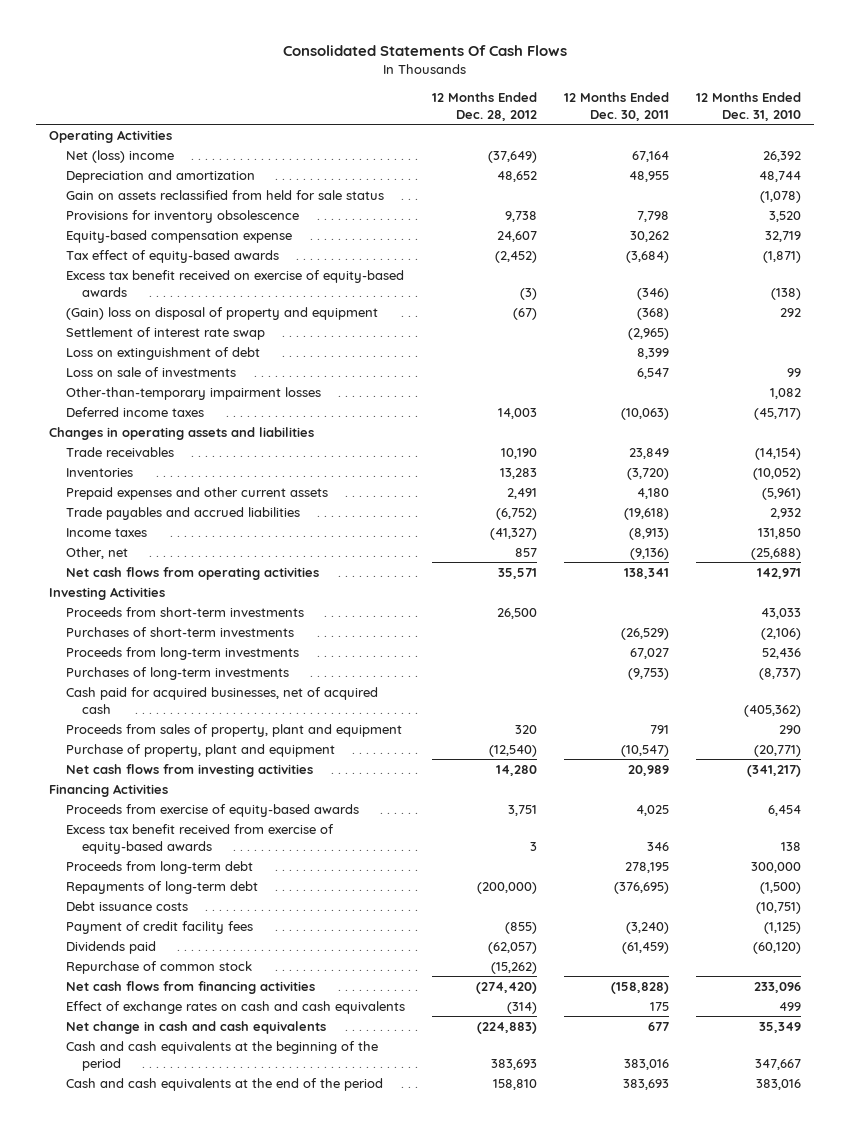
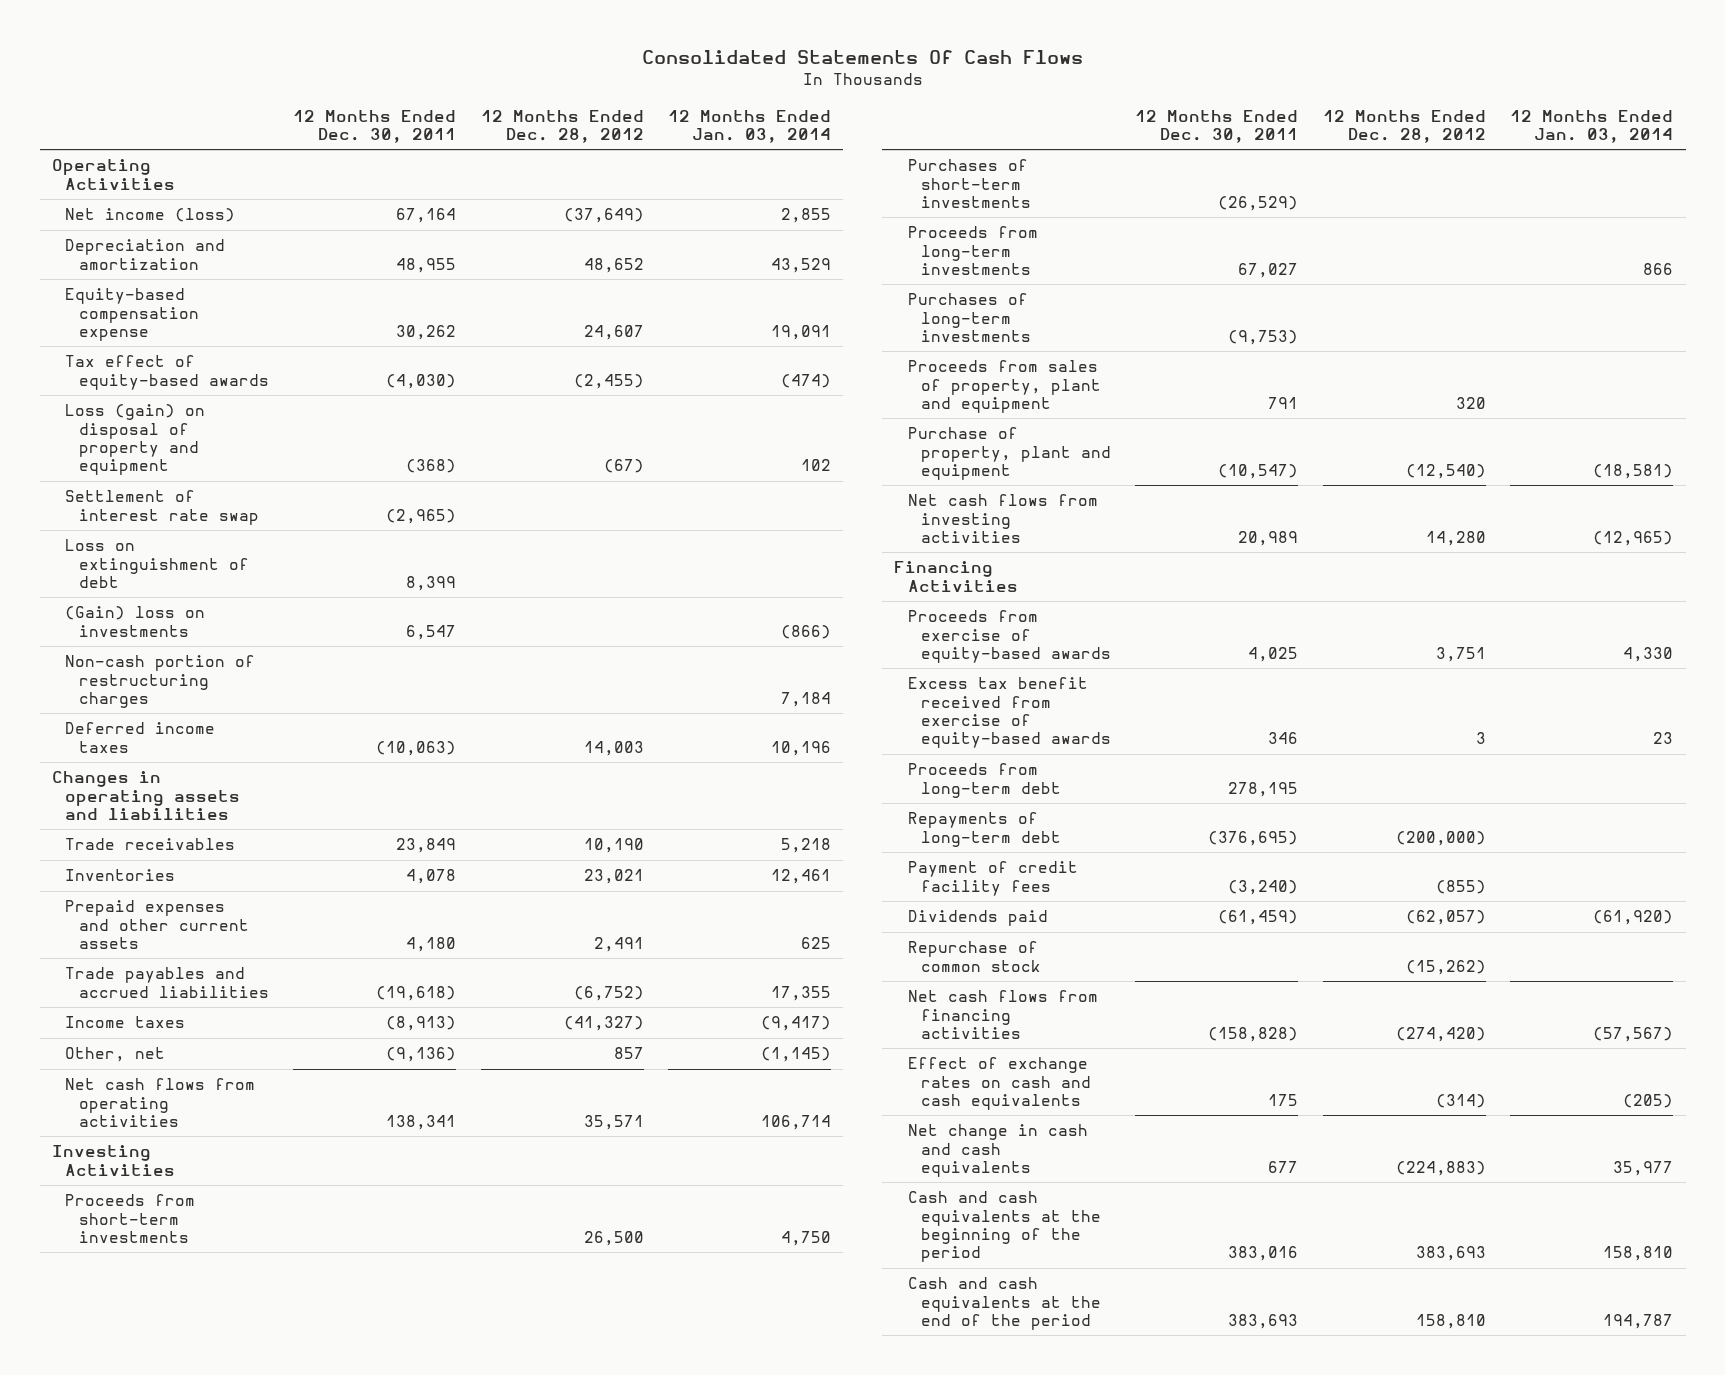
- | 12 Months Ended Dec. 28, 2012 | 12 Months Ended Dec. 30, 2011 | 12 Months Ended Dec. 31, 2010
+ | 12 Months Ended Dec. 30, 2011 | 12 Months Ended Dec. 28, 2012 | 12 Months Ended Jan. 03, 2014
- Net (loss) income | (37,649) | 67,164 | 26,392
+ Net income (loss) | 67,164 | (37,649) | 2,855
- Gain on assets reclassified from held for sale status | | | (1,078)
- Provisions for inventory obsolescence | 9,738 | 7,798 | 3,520
- Tax effect of equity-based awards | (2,452) | (3,684) | (1,871)
- Excess tax benefit received on exercise of equity-based awards | (3) | (346) | (138)
- (Gain) loss on disposal of property and equipment | (67) | (368) | 292
+ Tax effect of equity-based awards | (4,030) | (2,455) | (474)
+ Loss (gain) on disposal of property and equipment | (368) | (67) | 102
- Loss on sale of investments | | 6,547 | 99
- Other-than-temporary impairment losses | | | 1,082
+ (Gain) loss on investments | 6,547 | | (866)
+ Non-cash portion of restructuring charges | | | 7,184
- Inventories | 13,283 | (3,720) | (10,052)
+ Inventories | 4,078 | 23,021 | 12,461
- Cash paid for acquired businesses, net of acquired cash | | | (405,362)
- Debt issuance costs | | | (10,751)

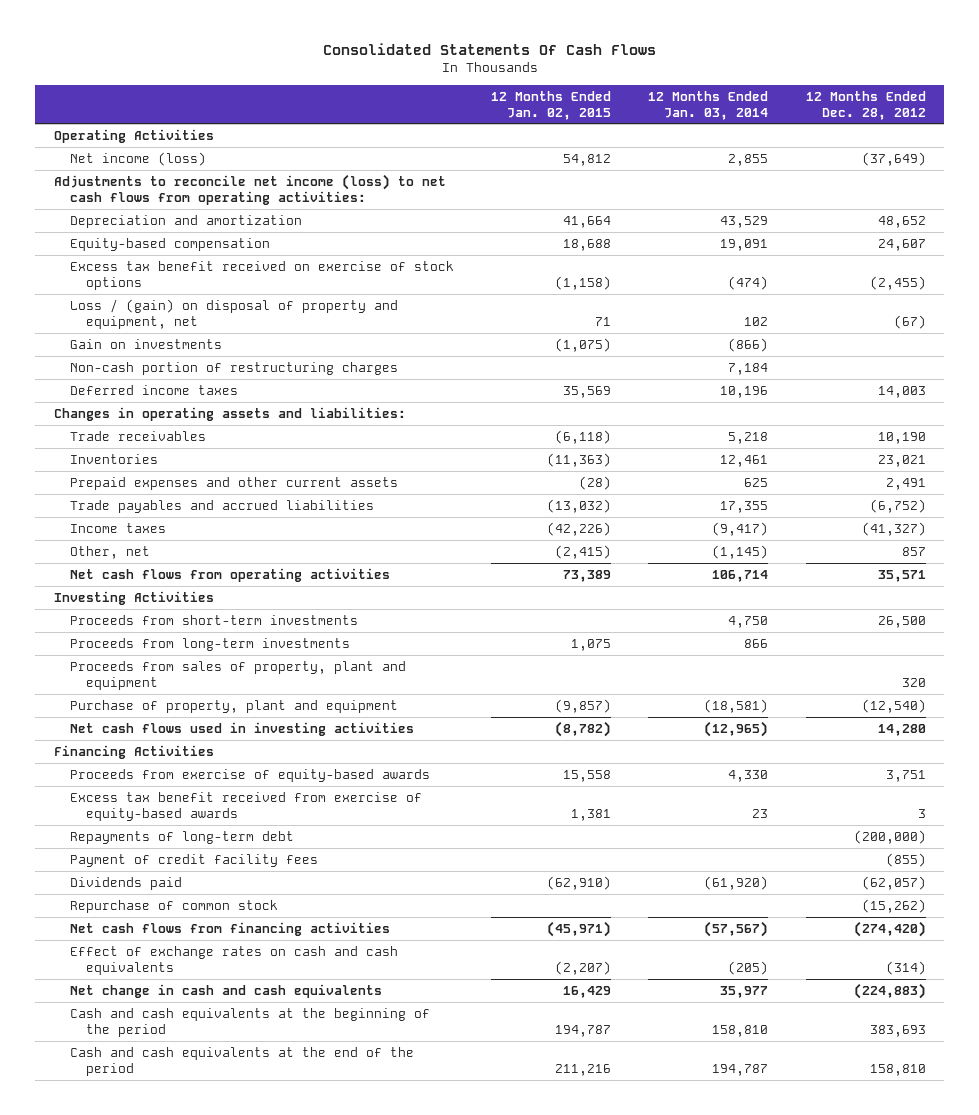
- | 12 Months Ended Dec. 30, 2011 | 12 Months Ended Dec. 28, 2012 | 12 Months Ended Jan. 03, 2014
+ | 12 Months Ended Jan. 02, 2015 | 12 Months Ended Jan. 03, 2014 | 12 Months Ended Dec. 28, 2012
+ Adjustments to reconcile net income (loss) to net cash flows from operating activities:
- Equity-based compensation expense | 30,262 | 24,607 | 19,091
- Tax effect of equity-based awards | (4,030) | (2,455) | (474)
- Loss (gain) on disposal of property and equipment | (368) | (67) | 102
- Settlement of interest rate swap | (2,965) | |
- Loss on extinguishment of debt | 8,399 | |
- (Gain) loss on investments | 6,547 | | (866)
+ Equity-based compensation | 18,688 | 19,091 | 24,607
+ Excess tax benefit received on exercise of stock options | (1,158) | (474) | (2,455)
+ Loss / (gain) on disposal of property and equipment, net | 71 | 102 | (67)
+ Gain on investments | (1,075) | (866) |
- Changes in operating assets and liabilities
+ Changes in operating assets and liabilities:
- Purchases of short-term investments | (26,529) | |
- Purchases of long-term investments | (9,753) | |
- Net cash flows from investing activities | 20,989 | 14,280 | (12,965)
+ Net cash flows used in investing activities | (8,782) | (12,965) | 14,280
- Proceeds from long-term debt | 278,195 | |

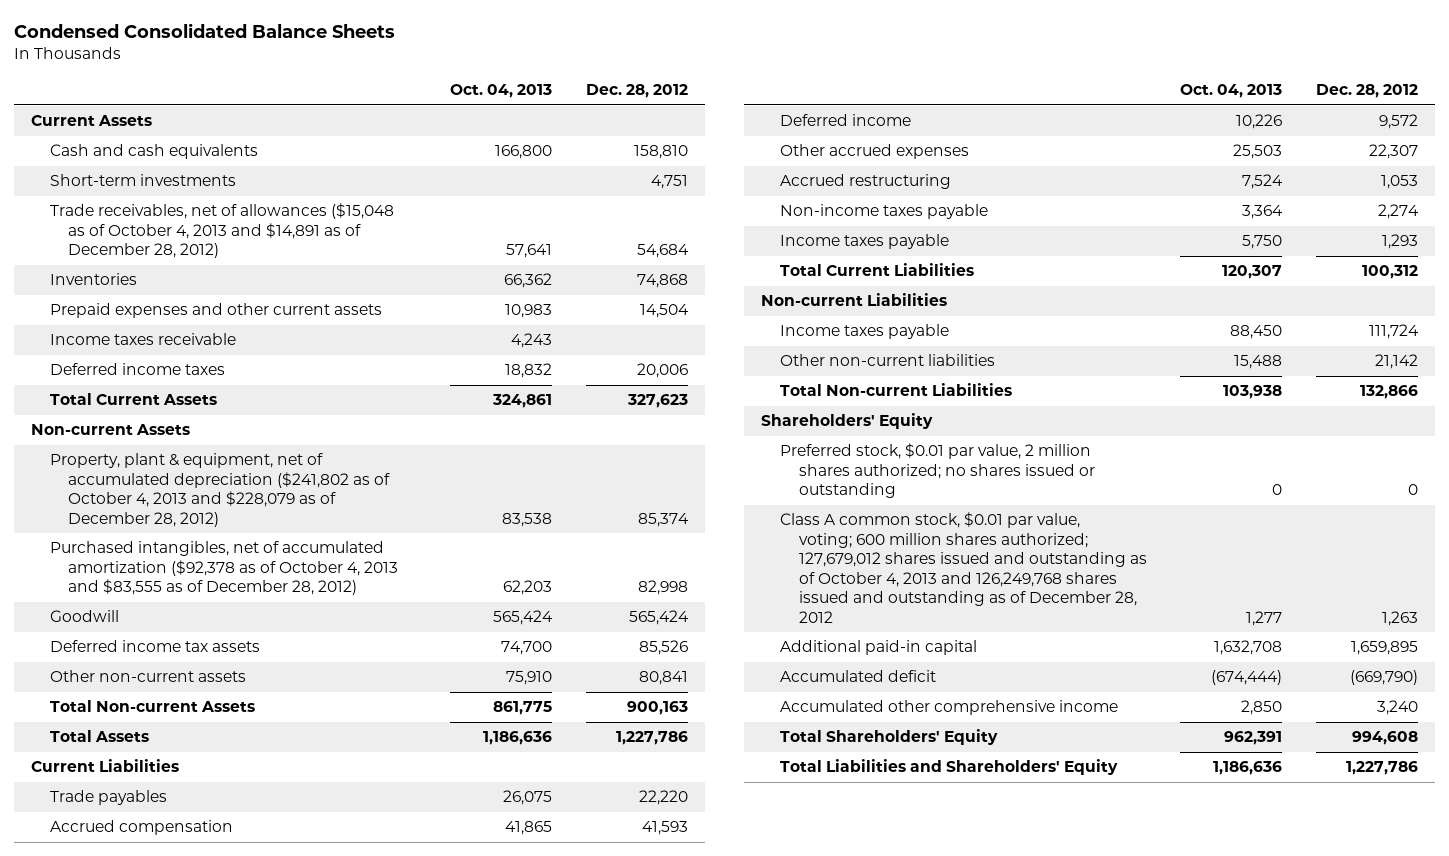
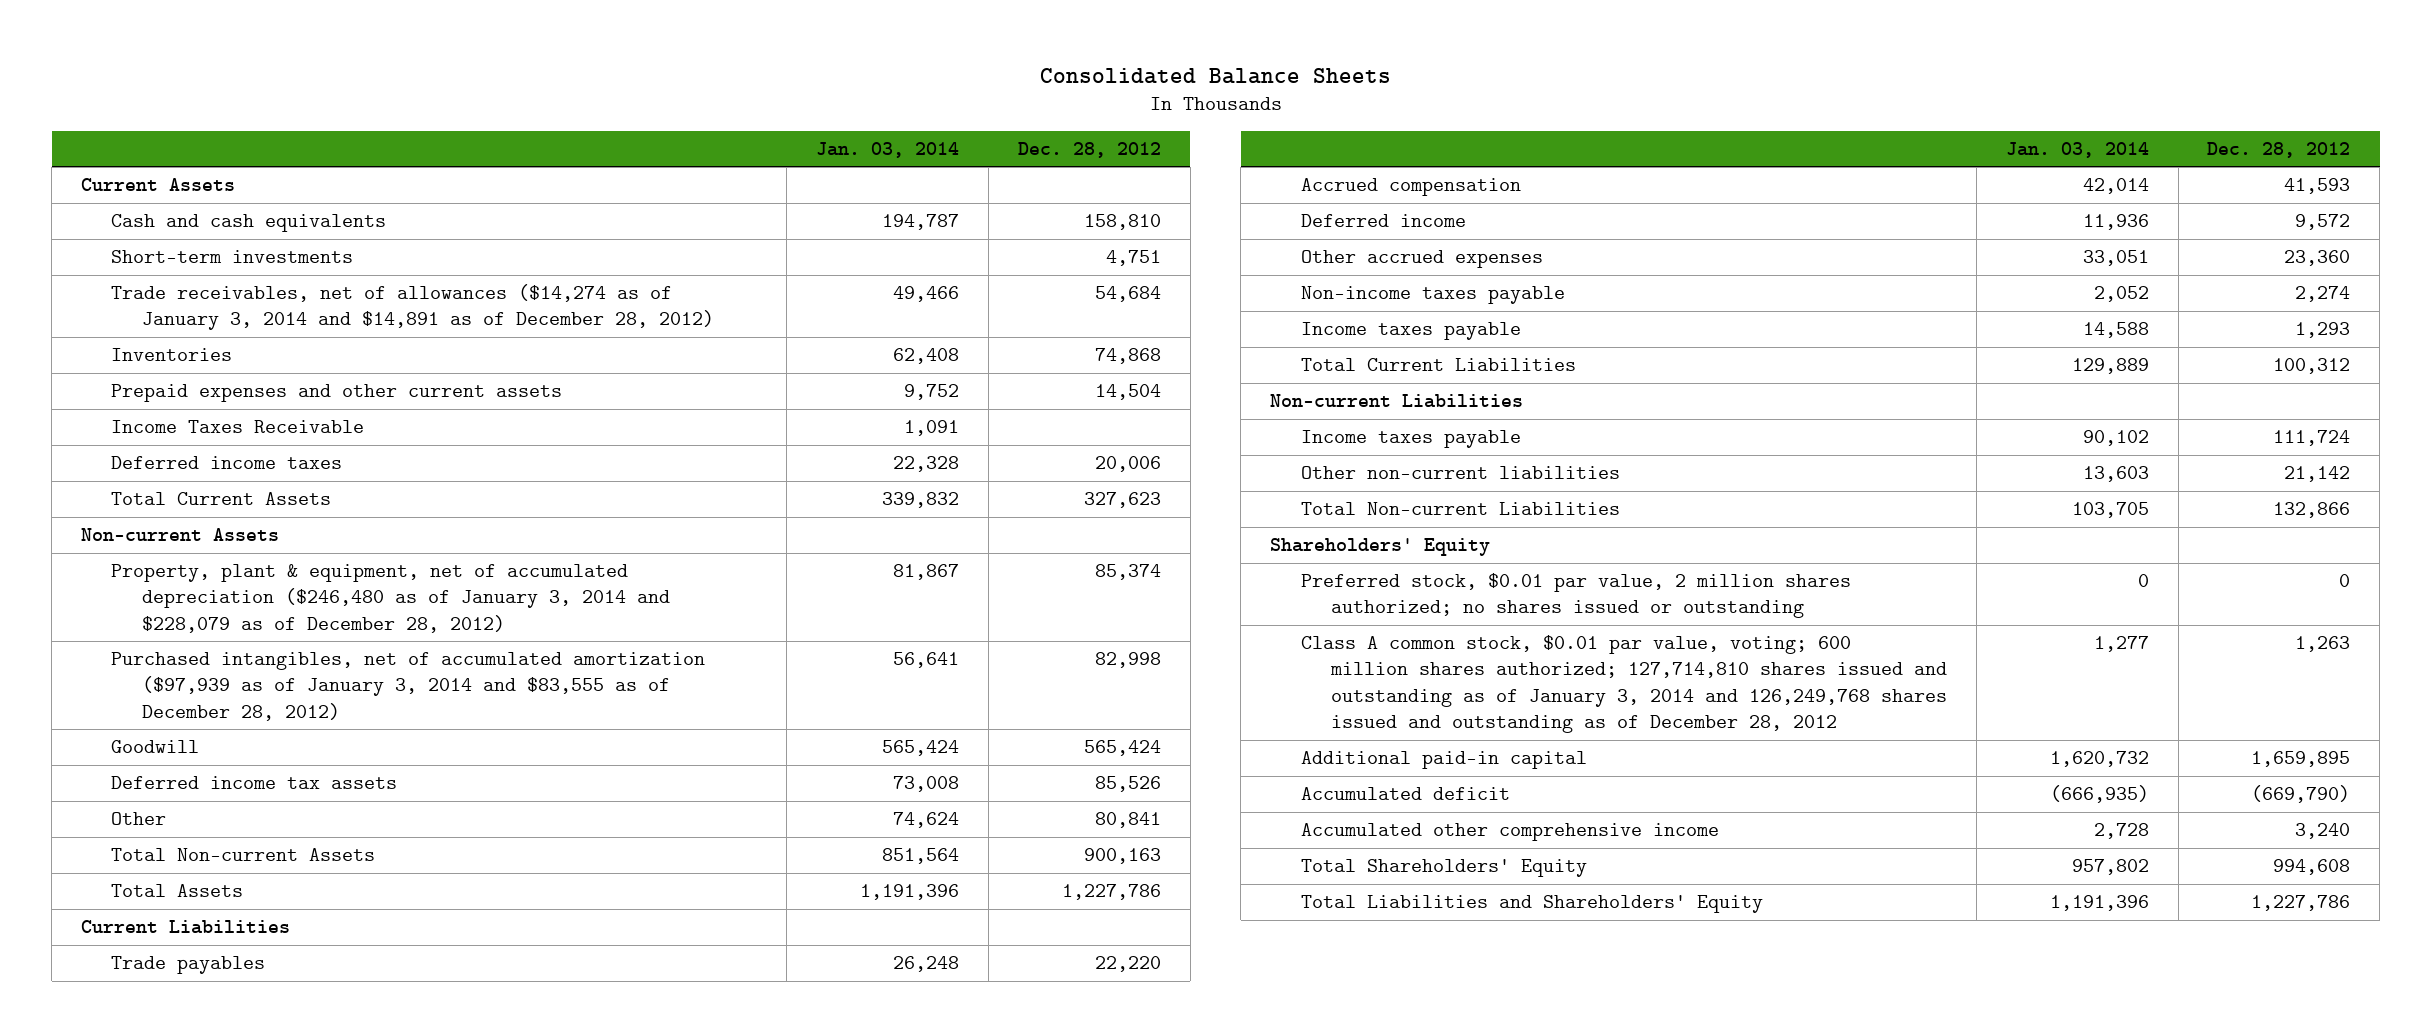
- Condensed Consolidated Balance Sheets
+ Consolidated Balance Sheets
- | Oct. 04, 2013 | Dec. 28, 2012
+ | Jan. 03, 2014 | Dec. 28, 2012
- Trade receivables, net of allowances ($15,048 as of October 4, 2013 and $14,891 as of December 28, 2012) | 57,641 | 54,684
+ Trade receivables, net of allowances ($14,274 as of January 3, 2014 and $14,891 as of December 28, 2012) | 49,466 | 54,684
- Income taxes receivable | 4,243 |
+ Income Taxes Receivable | 1,091 |
- Property, plant & equipment, net of accumulated depreciation ($241,802 as of October 4, 2013 and $228,079 as of December 28, 2012) | 83,538 | 85,374
- Purchased intangibles, net of accumulated amortization ($92,378 as of October 4, 2013 and $83,555 as of December 28, 2012) | 62,203 | 82,998
+ Property, plant & equipment, net of accumulated depreciation ($246,480 as of January 3, 2014 and $228,079 as of December 28, 2012) | 81,867 | 85,374
+ Purchased intangibles, net of accumulated amortization ($97,939 as of January 3, 2014 and $83,555 as of December 28, 2012) | 56,641 | 82,998
- Other non-current assets | 75,910 | 80,841
+ Other | 74,624 | 80,841
- Other accrued expenses | 25,503 | 22,307
- Accrued restructuring | 7,524 | 1,053
+ Other accrued expenses | 33,051 | 23,360
- Class A common stock, $0.01 par value, voting; 600 million shares authorized; 127,679,012 shares issued and outstanding as of October 4, 2013 and 126,249,768 shares issued and outstanding as of December 28, 2012 | 1,277 | 1,263
+ Class A common stock, $0.01 par value, voting; 600 million shares authorized; 127,714,810 shares issued and outstanding as of January 3, 2014 and 126,249,768 shares issued and outstanding as of December 28, 2012 | 1,277 | 1,263

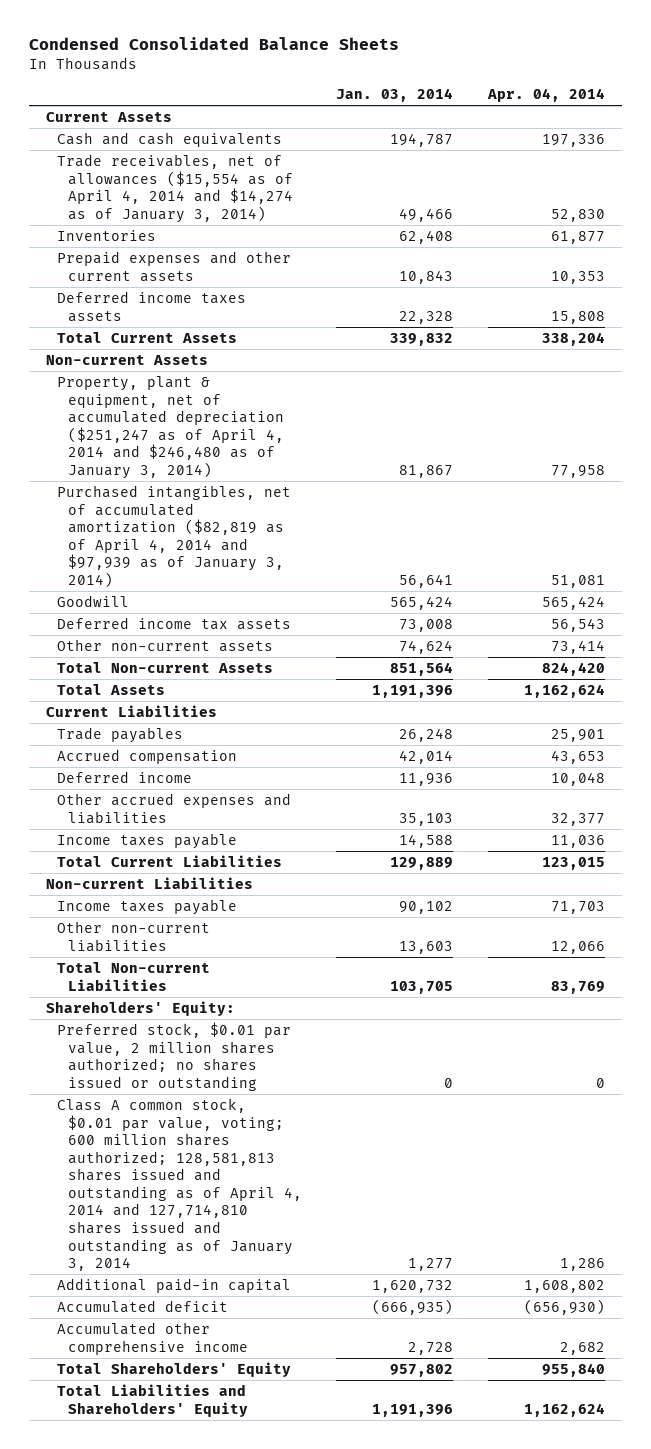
- Consolidated Balance Sheets
+ Condensed Consolidated Balance Sheets
- | Jan. 03, 2014 | Dec. 28, 2012
+ | Jan. 03, 2014 | Apr. 04, 2014
- Short-term investments | | 4,751
- Trade receivables, net of allowances ($14,274 as of January 3, 2014 and $14,891 as of December 28, 2012) | 49,466 | 54,684
+ Trade receivables, net of allowances ($15,554 as of April 4, 2014 and $14,274 as of January 3, 2014) | 49,466 | 52,830
- Prepaid expenses and other current assets | 9,752 | 14,504
- Income Taxes Receivable | 1,091 |
- Deferred income taxes | 22,328 | 20,006
+ Prepaid expenses and other current assets | 10,843 | 10,353
+ Deferred income taxes assets | 22,328 | 15,808
- Property, plant & equipment, net of accumulated depreciation ($246,480 as of January 3, 2014 and $228,079 as of December 28, 2012) | 81,867 | 85,374
- Purchased intangibles, net of accumulated amortization ($97,939 as of January 3, 2014 and $83,555 as of December 28, 2012) | 56,641 | 82,998
+ Property, plant & equipment, net of accumulated depreciation ($251,247 as of April 4, 2014 and $246,480 as of January 3, 2014) | 81,867 | 77,958
+ Purchased intangibles, net of accumulated amortization ($82,819 as of April 4, 2014 and $97,939 as of January 3, 2014) | 56,641 | 51,081
- Other | 74,624 | 80,841
+ Other non-current assets | 74,624 | 73,414
- Other accrued expenses | 33,051 | 23,360
- Non-income taxes payable | 2,052 | 2,274
+ Other accrued expenses and liabilities | 35,103 | 32,377
- Shareholders' Equity
+ Shareholders' Equity:
- Class A common stock, $0.01 par value, voting; 600 million shares authorized; 127,714,810 shares issued and outstanding as of January 3, 2014 and 126,249,768 shares issued and outstanding as of December 28, 2012 | 1,277 | 1,263
+ Class A common stock, $0.01 par value, voting; 600 million shares authorized; 128,581,813 shares issued and outstanding as of April 4, 2014 and 127,714,810 shares issued and outstanding as of January 3, 2014 | 1,277 | 1,286

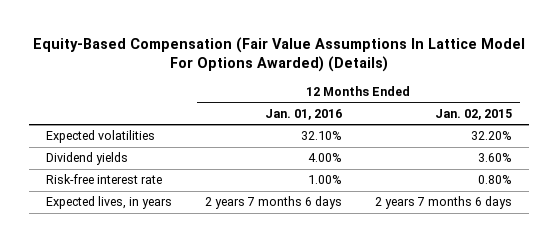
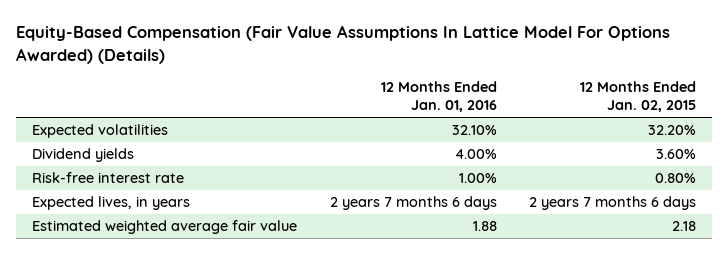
+ Estimated weighted average fair value | 1.88 | 2.18

